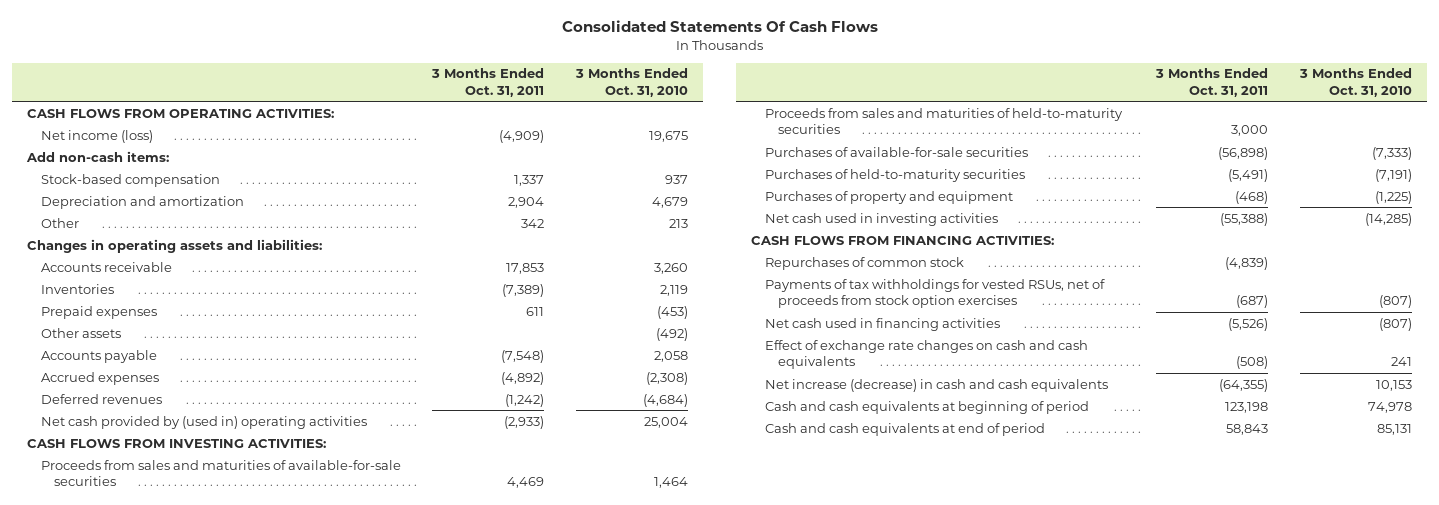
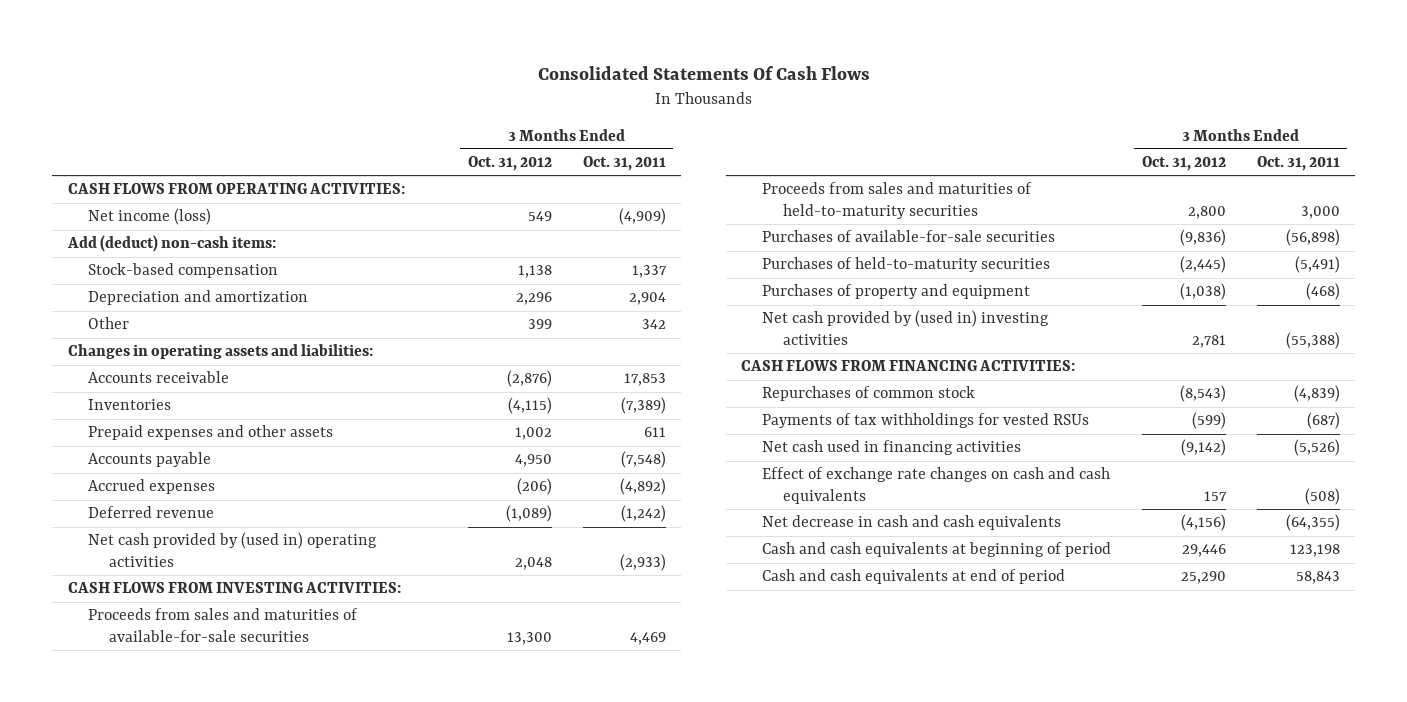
- | 3 Months Ended Oct. 31, 2011 | 3 Months Ended Oct. 31, 2010
+ | 3 Months Ended Oct. 31, 2012 | 3 Months Ended Oct. 31, 2011
- Add non-cash items:
+ Add (deduct) non-cash items:
- Prepaid expenses | 611 | (453)
- Other assets | | (492)
+ Prepaid expenses and other assets | 1,002 | 611
- Deferred revenues | (1,242) | (4,684)
+ Deferred revenue | (1,089) | (1,242)
- Net cash used in investing activities | (55,388) | (14,285)
+ Net cash provided by (used in) investing activities | 2,781 | (55,388)
- Payments of tax withholdings for vested RSUs, net of proceeds from stock option exercises | (687) | (807)
+ Payments of tax withholdings for vested RSUs | (599) | (687)
- Net increase (decrease) in cash and cash equivalents | (64,355) | 10,153
+ Net decrease in cash and cash equivalents | (4,156) | (64,355)

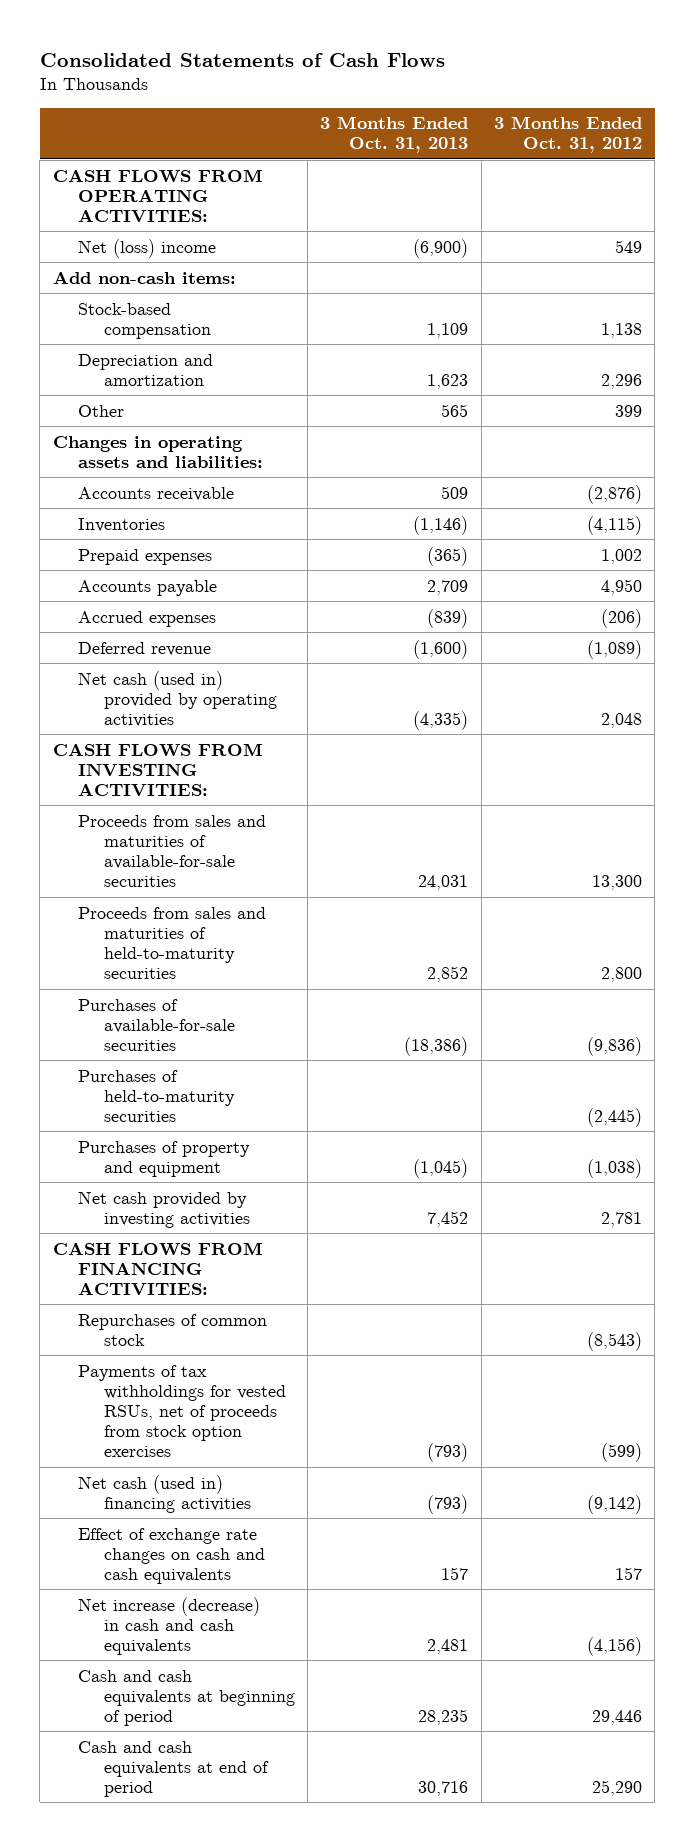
- Consolidated Statements Of Cash Flows
+ Consolidated Statements of Cash Flows
- | 3 Months Ended Oct. 31, 2012 | 3 Months Ended Oct. 31, 2011
+ | 3 Months Ended Oct. 31, 2013 | 3 Months Ended Oct. 31, 2012
- Net income (loss) | 549 | (4,909)
- Add (deduct) non-cash items:
+ Net (loss) income | (6,900) | 549
+ Add non-cash items:
- Prepaid expenses and other assets | 1,002 | 611
+ Prepaid expenses | (365) | 1,002
- Net cash provided by (used in) operating activities | 2,048 | (2,933)
+ Net cash (used in) provided by operating activities | (4,335) | 2,048
- Net cash provided by (used in) investing activities | 2,781 | (55,388)
+ Net cash provided by investing activities | 7,452 | 2,781
- Payments of tax withholdings for vested RSUs | (599) | (687)
- Net cash used in financing activities | (9,142) | (5,526)
+ Payments of tax withholdings for vested RSUs, net of proceeds from stock option exercises | (793) | (599)
+ Net cash (used in) financing activities | (793) | (9,142)
- Net decrease in cash and cash equivalents | (4,156) | (64,355)
+ Net increase (decrease) in cash and cash equivalents | 2,481 | (4,156)

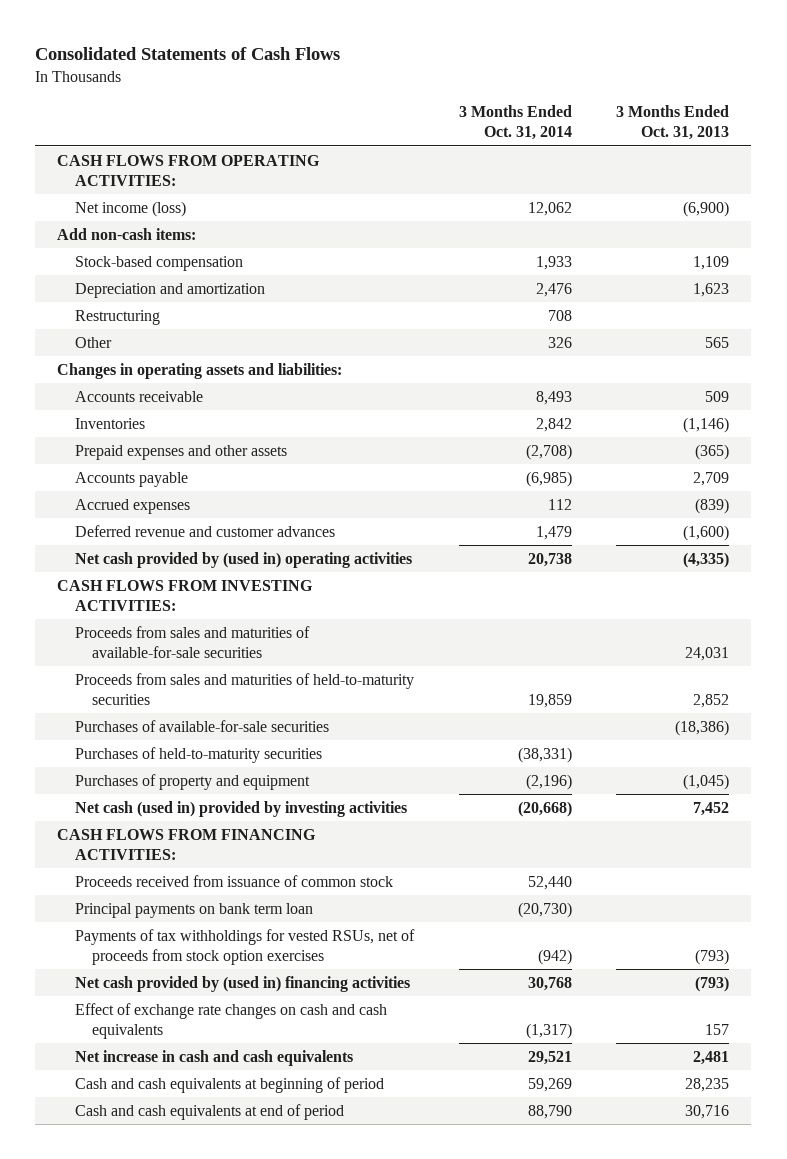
- | 3 Months Ended Oct. 31, 2013 | 3 Months Ended Oct. 31, 2012
+ | 3 Months Ended Oct. 31, 2014 | 3 Months Ended Oct. 31, 2013
- Net (loss) income | (6,900) | 549
+ Net income (loss) | 12,062 | (6,900)
+ Restructuring | 708 |
- Prepaid expenses | (365) | 1,002
+ Prepaid expenses and other assets | (2,708) | (365)
- Deferred revenue | (1,600) | (1,089)
- Net cash (used in) provided by operating activities | (4,335) | 2,048
+ Deferred revenue and customer advances | 1,479 | (1,600)
+ Net cash provided by (used in) operating activities | 20,738 | (4,335)
- Net cash provided by investing activities | 7,452 | 2,781
+ Net cash (used in) provided by investing activities | (20,668) | 7,452
- Repurchases of common stock | | (8,543)
+ Proceeds received from issuance of common stock | 52,440 |
+ Principal payments on bank term loan | (20,730) |
- Net cash (used in) financing activities | (793) | (9,142)
+ Net cash provided by (used in) financing activities | 30,768 | (793)
- Net increase (decrease) in cash and cash equivalents | 2,481 | (4,156)
+ Net increase in cash and cash equivalents | 29,521 | 2,481

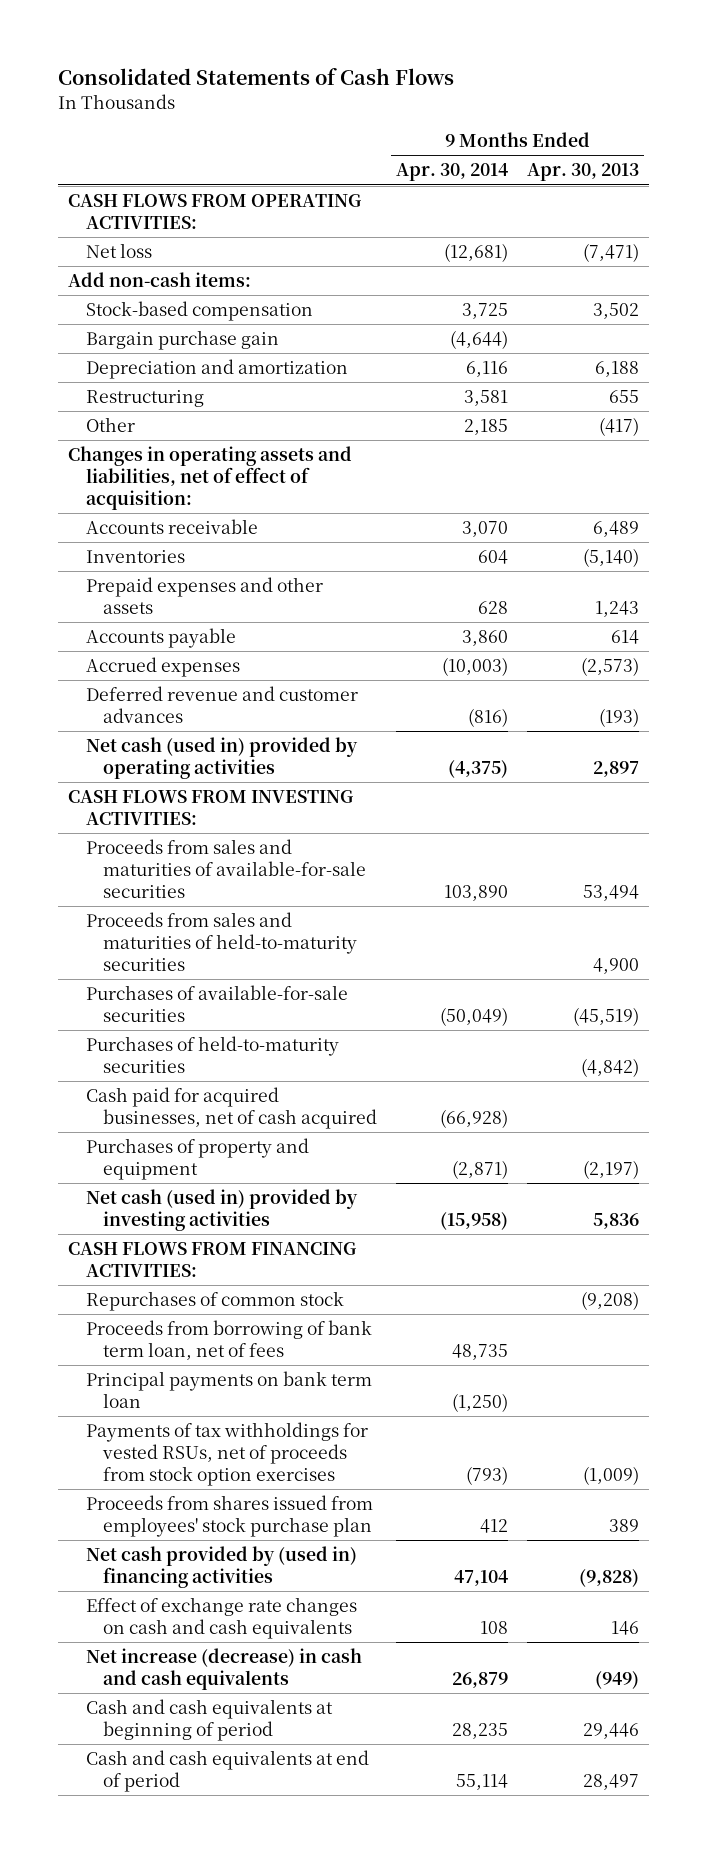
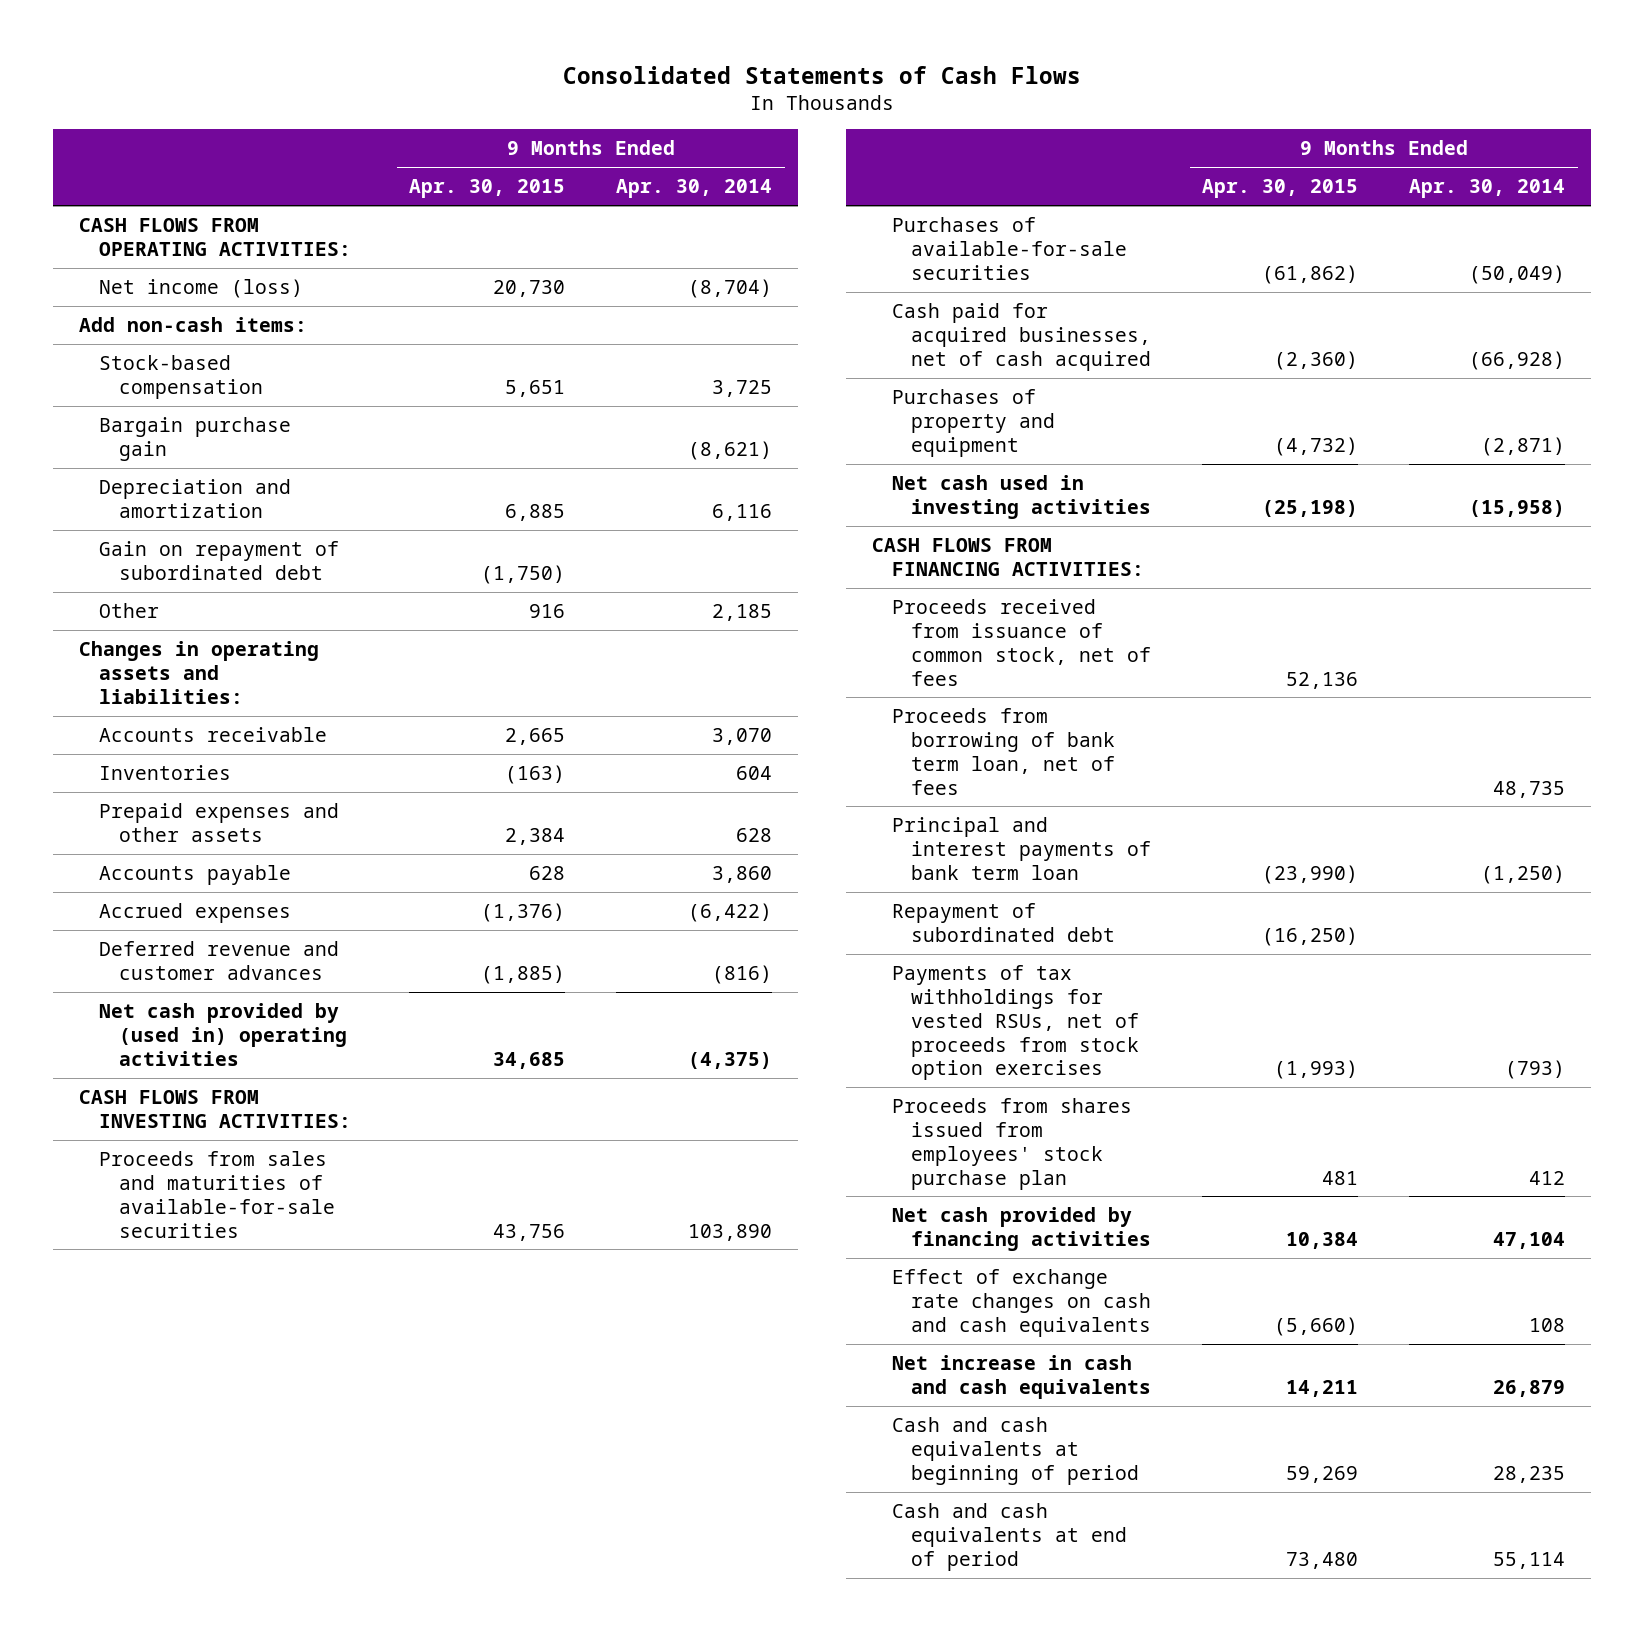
- | 9 Months Ended Apr. 30, 2014 | 9 Months Ended Apr. 30, 2013
+ | 9 Months Ended Apr. 30, 2015 | 9 Months Ended Apr. 30, 2014
- Net loss | (12,681) | (7,471)
+ Net income (loss) | 20,730 | (8,704)
- Bargain purchase gain | (4,644) |
+ Bargain purchase gain | | (8,621)
- Restructuring | 3,581 | 655
+ Gain on repayment of subordinated debt | (1,750) |
- Changes in operating assets and liabilities, net of effect of acquisition:
+ Changes in operating assets and liabilities:
- Accrued expenses | (10,003) | (2,573)
+ Accrued expenses | (1,376) | (6,422)
- Net cash (used in) provided by operating activities | (4,375) | 2,897
+ Net cash provided by (used in) operating activities | 34,685 | (4,375)
- Proceeds from sales and maturities of held-to-maturity securities | | 4,900
- Purchases of held-to-maturity securities | | (4,842)
- Net cash (used in) provided by investing activities | (15,958) | 5,836
+ Net cash used in investing activities | (25,198) | (15,958)
- Repurchases of common stock | | (9,208)
+ Proceeds received from issuance of common stock, net of fees | 52,136 |
- Principal payments on bank term loan | (1,250) |
+ Principal and interest payments of bank term loan | (23,990) | (1,250)
+ Repayment of subordinated debt | (16,250) |
- Net cash provided by (used in) financing activities | 47,104 | (9,828)
+ Net cash provided by financing activities | 10,384 | 47,104
- Net increase (decrease) in cash and cash equivalents | 26,879 | (949)
+ Net increase in cash and cash equivalents | 14,211 | 26,879

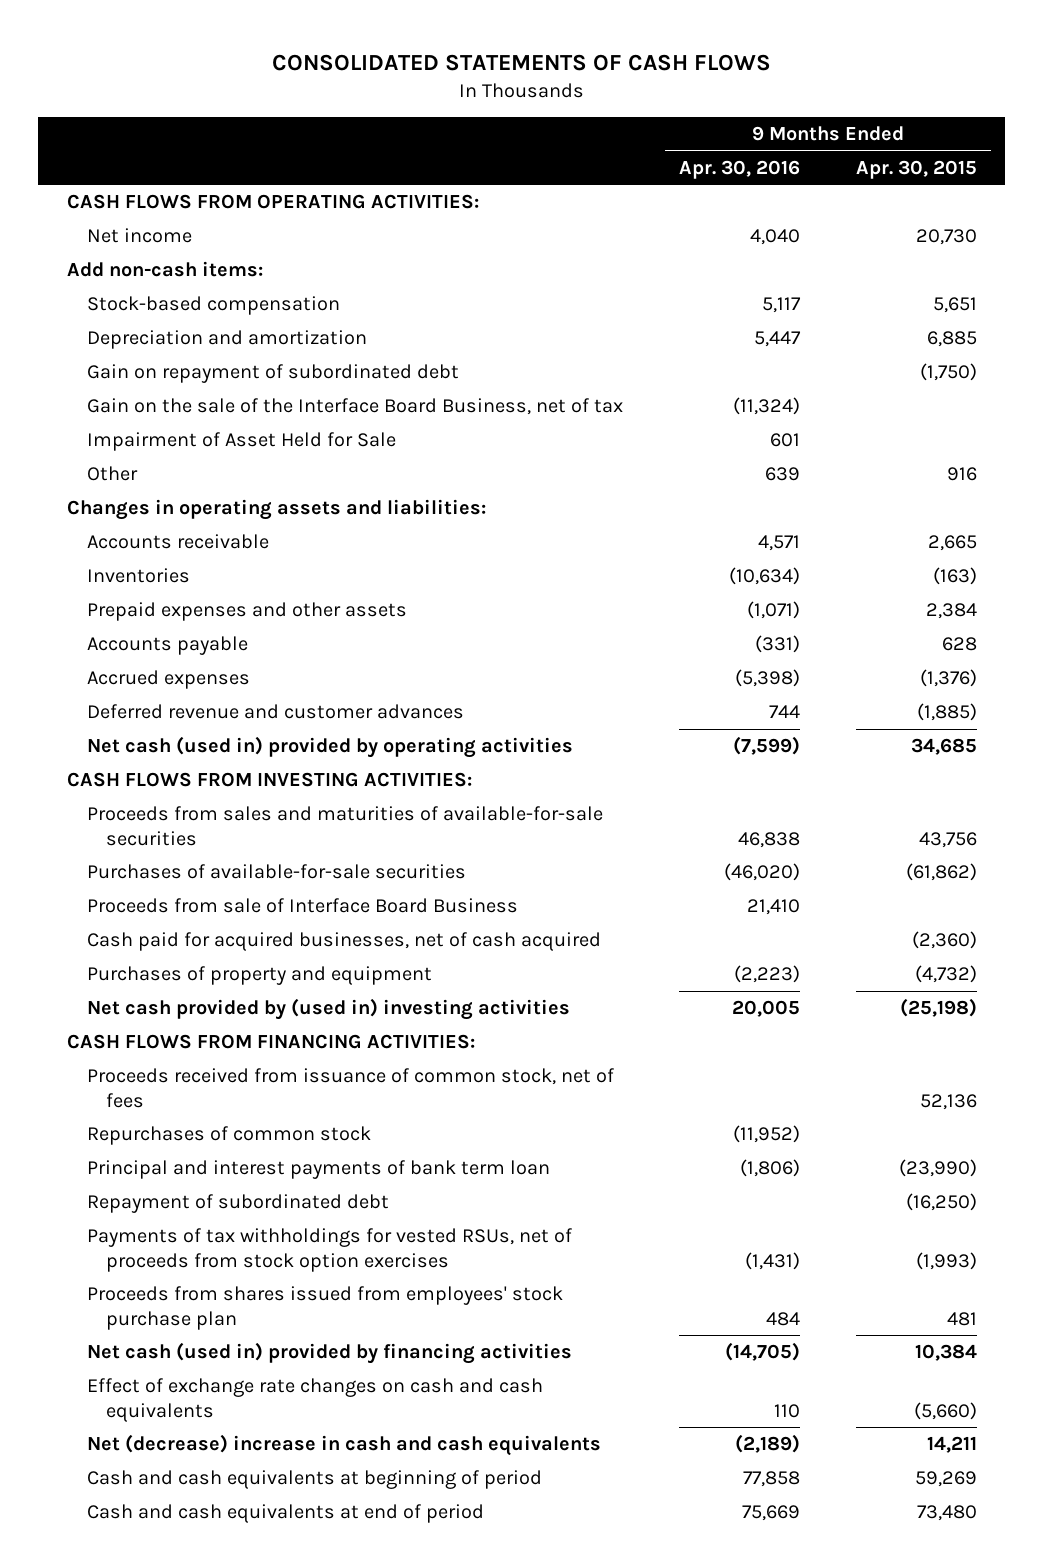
- Consolidated Statements of Cash Flows
+ CONSOLIDATED STATEMENTS OF CASH FLOWS
- | 9 Months Ended Apr. 30, 2015 | 9 Months Ended Apr. 30, 2014
+ | 9 Months Ended Apr. 30, 2016 | 9 Months Ended Apr. 30, 2015
- Net income (loss) | 20,730 | (8,704)
+ Net income | 4,040 | 20,730
- Bargain purchase gain | | (8,621)
+ Gain on the sale of the Interface Board Business, net of tax | (11,324) |
+ Impairment of Asset Held for Sale | 601 |
- Net cash provided by (used in) operating activities | 34,685 | (4,375)
+ Net cash (used in) provided by operating activities | (7,599) | 34,685
+ Proceeds from sale of Interface Board Business | 21,410 |
- Net cash used in investing activities | (25,198) | (15,958)
+ Net cash provided by (used in) investing activities | 20,005 | (25,198)
- Proceeds from borrowing of bank term loan, net of fees | | 48,735
+ Repurchases of common stock | (11,952) |
- Net cash provided by financing activities | 10,384 | 47,104
+ Net cash (used in) provided by financing activities | (14,705) | 10,384
- Net increase in cash and cash equivalents | 14,211 | 26,879
+ Net (decrease) increase in cash and cash equivalents | (2,189) | 14,211

